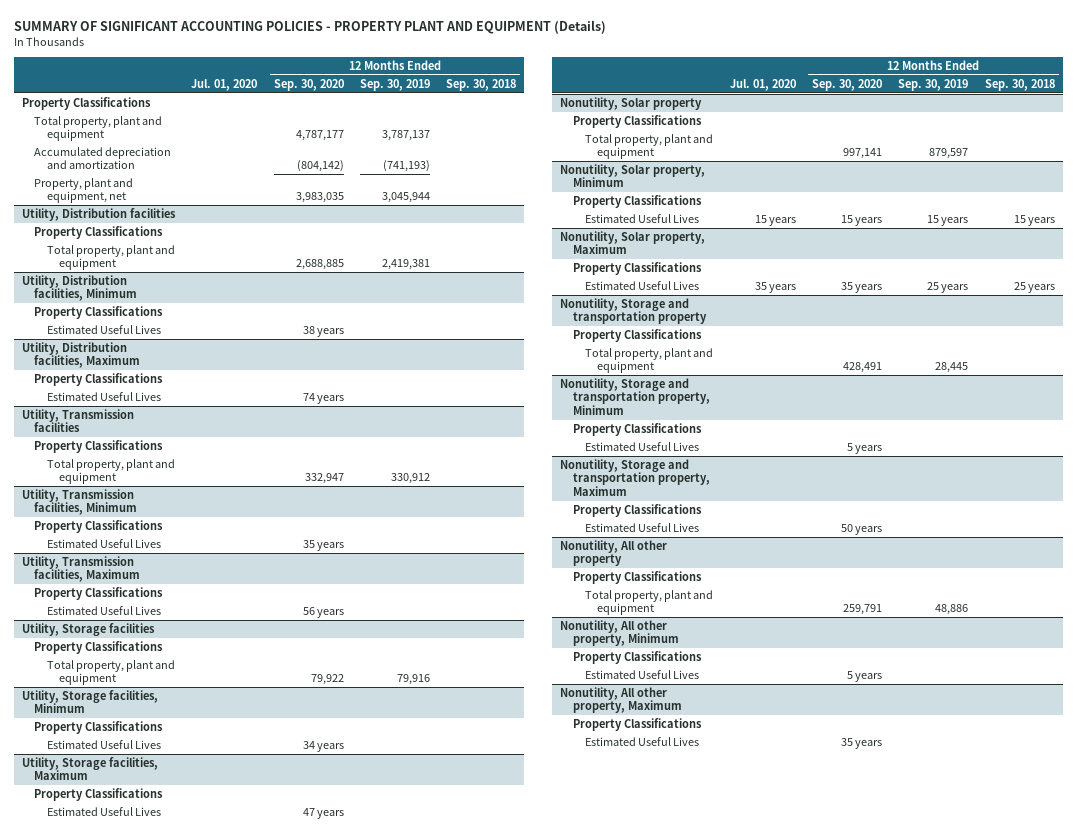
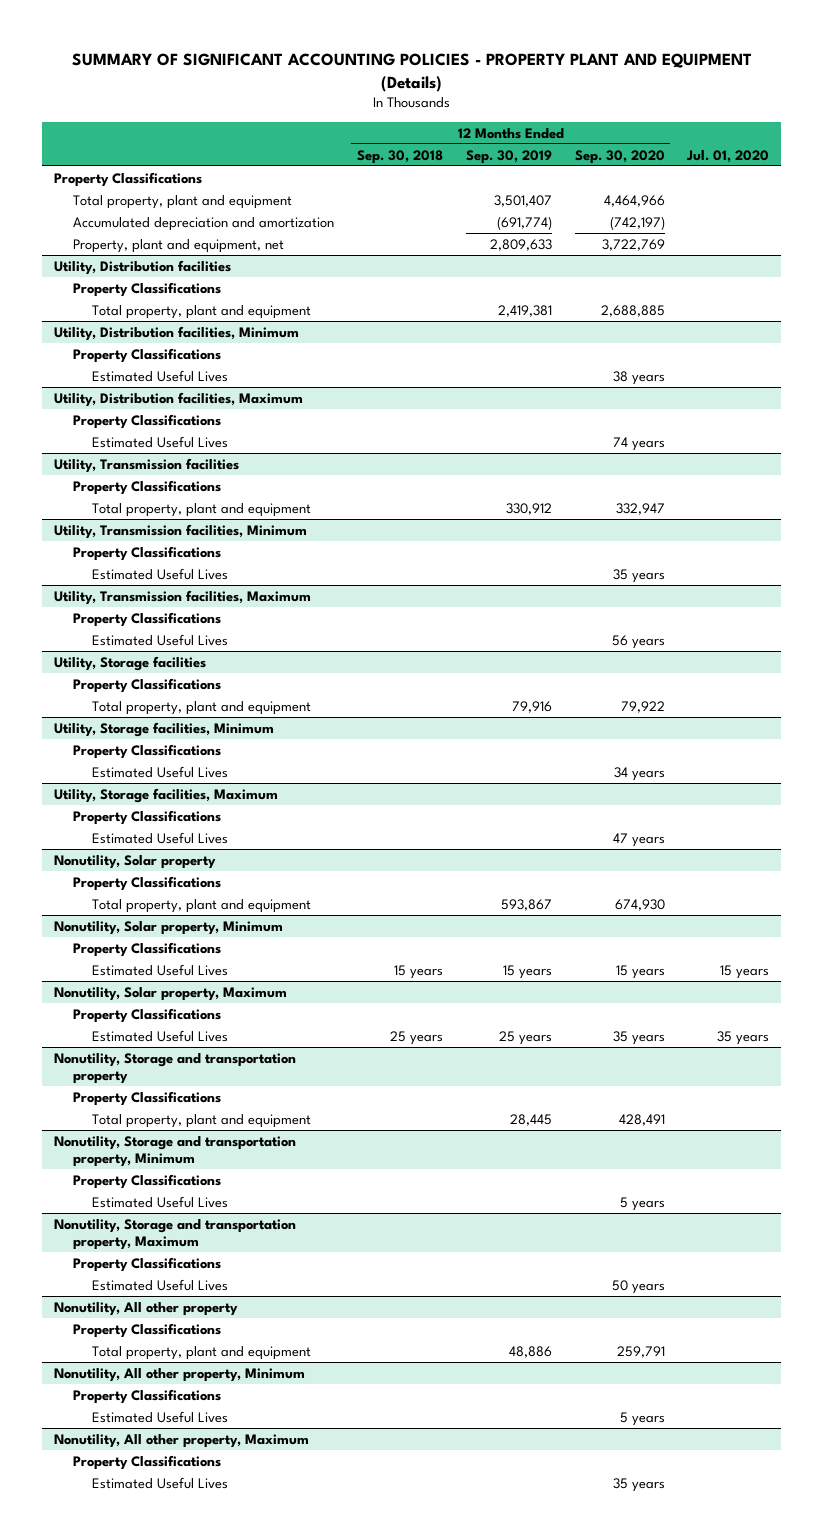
- | Jul. 01, 2020 | 12 Months Ended Sep. 30, 2020 | 12 Months Ended Sep. 30, 2019 | 12 Months Ended Sep. 30, 2018
+ | 12 Months Ended Sep. 30, 2018 | 12 Months Ended Sep. 30, 2019 | 12 Months Ended Sep. 30, 2020 | Jul. 01, 2020
- Total property, plant and equipment | | 4,787,177 | 3,787,137 |
- Accumulated depreciation and amortization | | (804,142) | (741,193) |
- Property, plant and equipment, net | | 3,983,035 | 3,045,944 |
+ Total property, plant and equipment | | 3,501,407 | 4,464,966 |
+ Accumulated depreciation and amortization | | (691,774) | (742,197) |
+ Property, plant and equipment, net | | 2,809,633 | 3,722,769 |
@ Nonutility, Solar property
- Total property, plant and equipment | | 997,141 | 879,597 |
+ Total property, plant and equipment | | 593,867 | 674,930 |

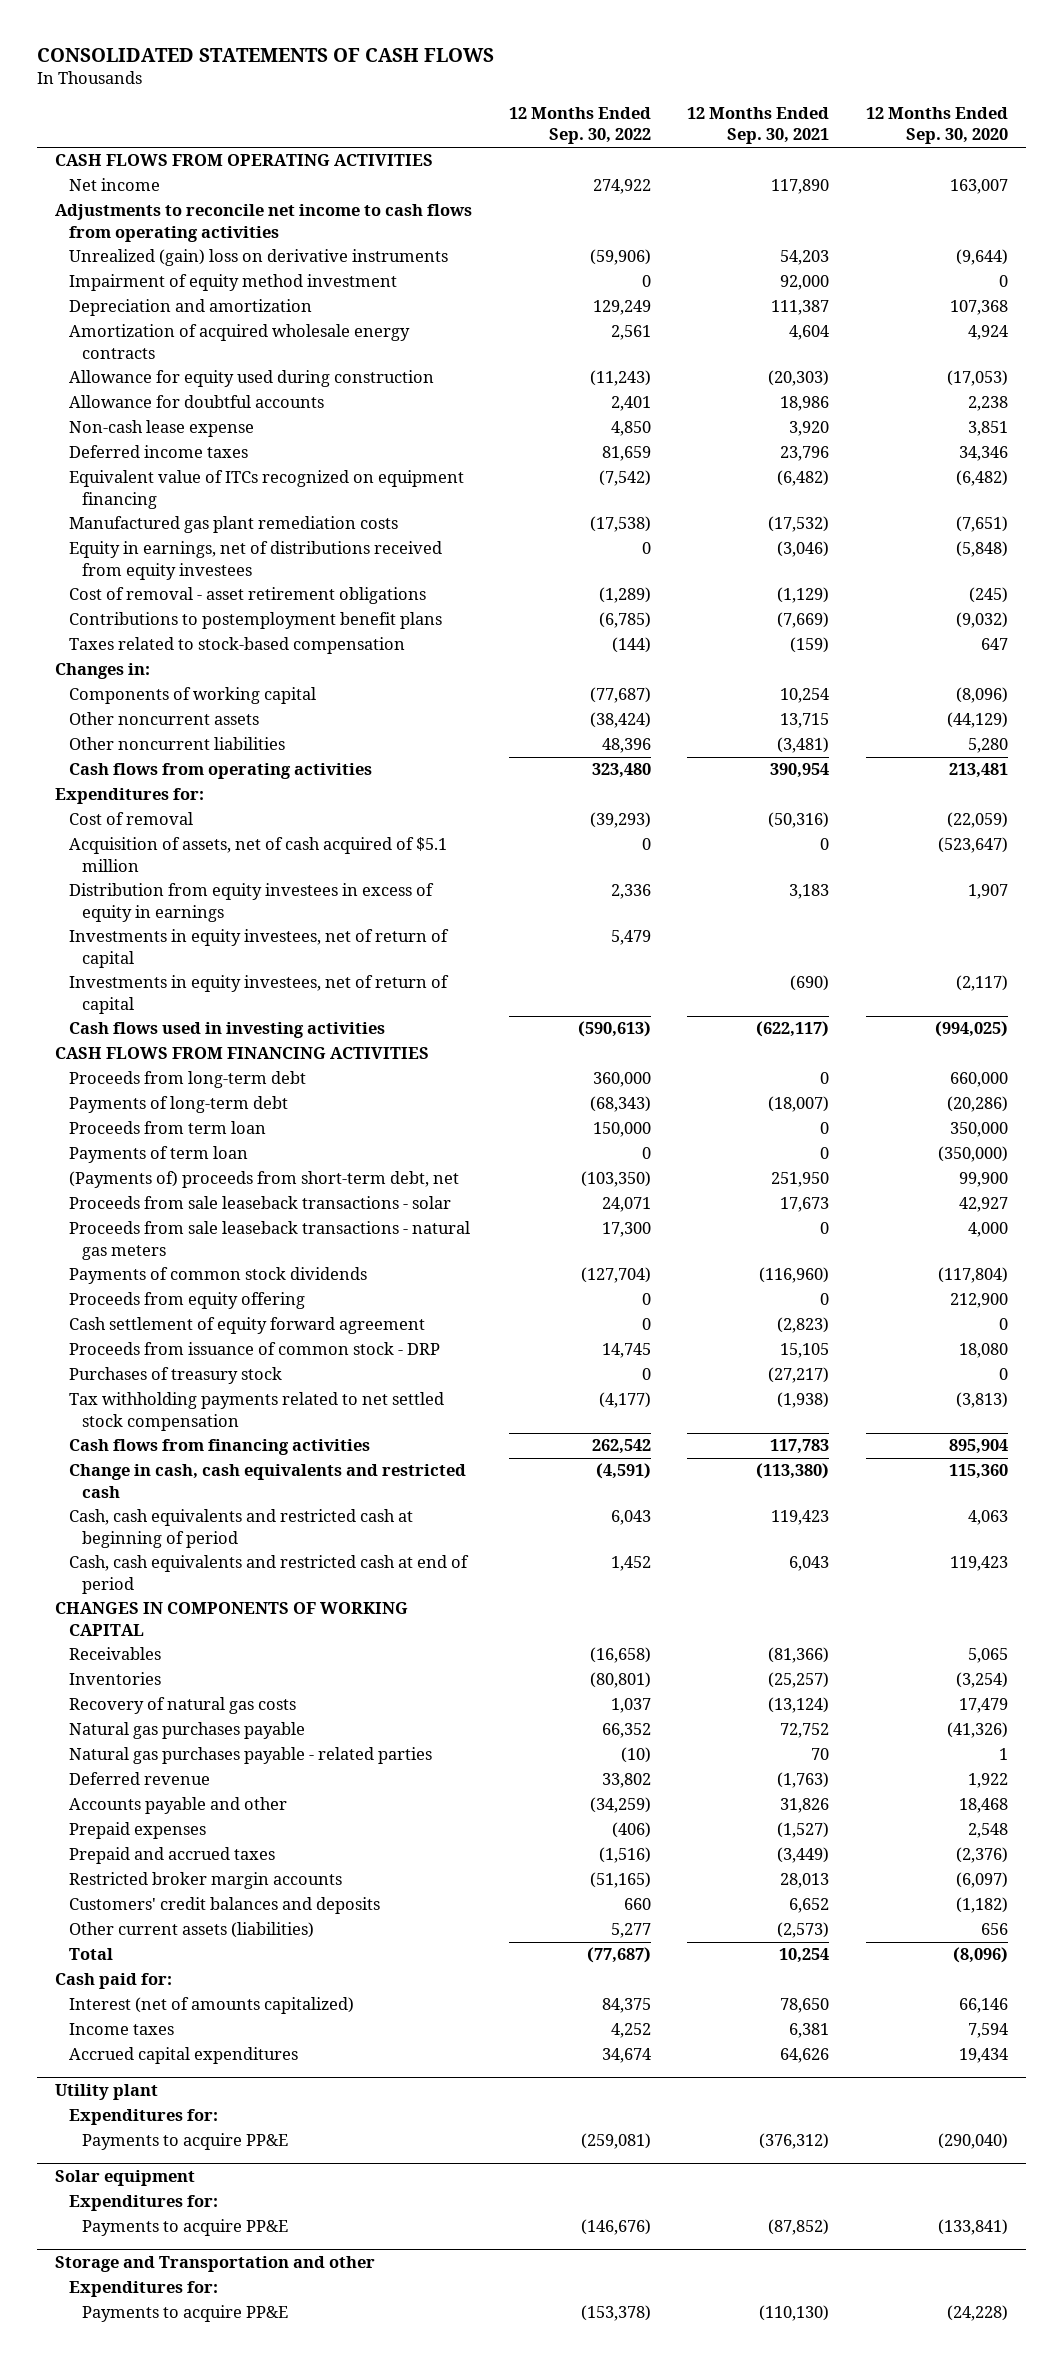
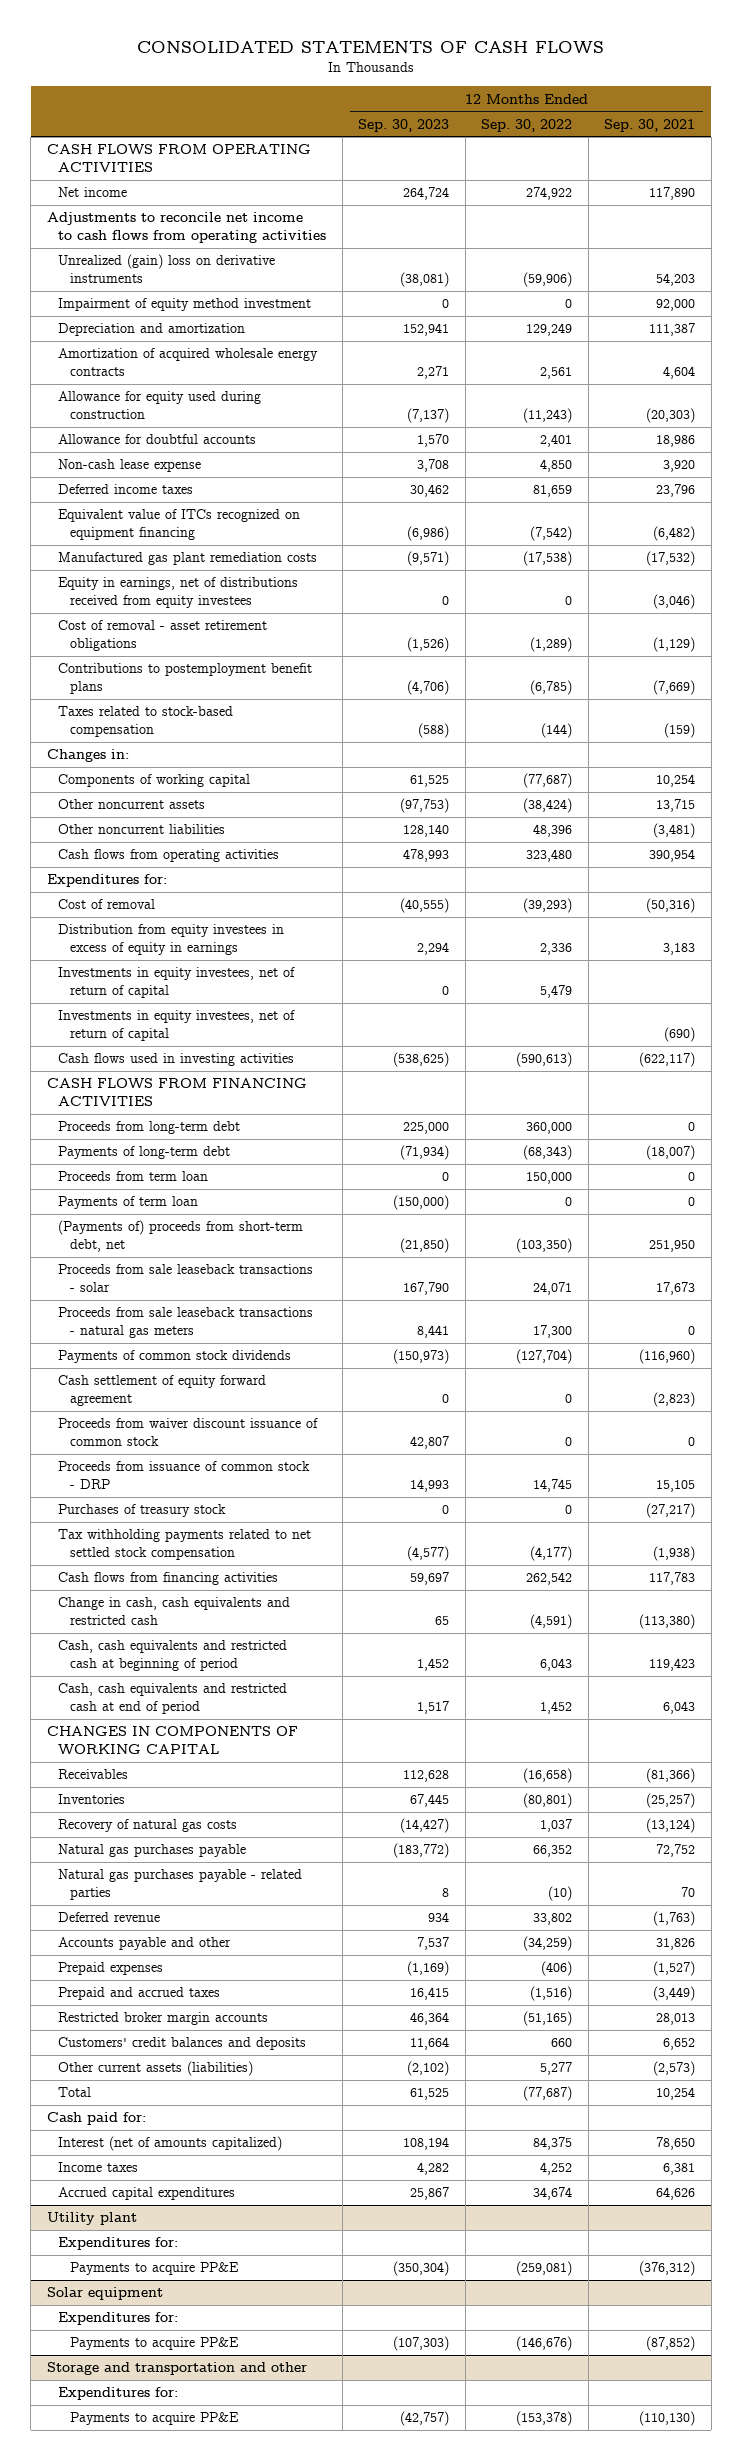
- | 12 Months Ended Sep. 30, 2022 | 12 Months Ended Sep. 30, 2021 | 12 Months Ended Sep. 30, 2020
+ | 12 Months Ended Sep. 30, 2023 | 12 Months Ended Sep. 30, 2022 | 12 Months Ended Sep. 30, 2021
- Acquisition of assets, net of cash acquired of $5.1 million | 0 | 0 | (523,647)
- Proceeds from equity offering | 0 | 0 | 212,900
+ Proceeds from waiver discount issuance of common stock | 42,807 | 0 | 0
- Storage and Transportation and other
+ Storage and transportation and other

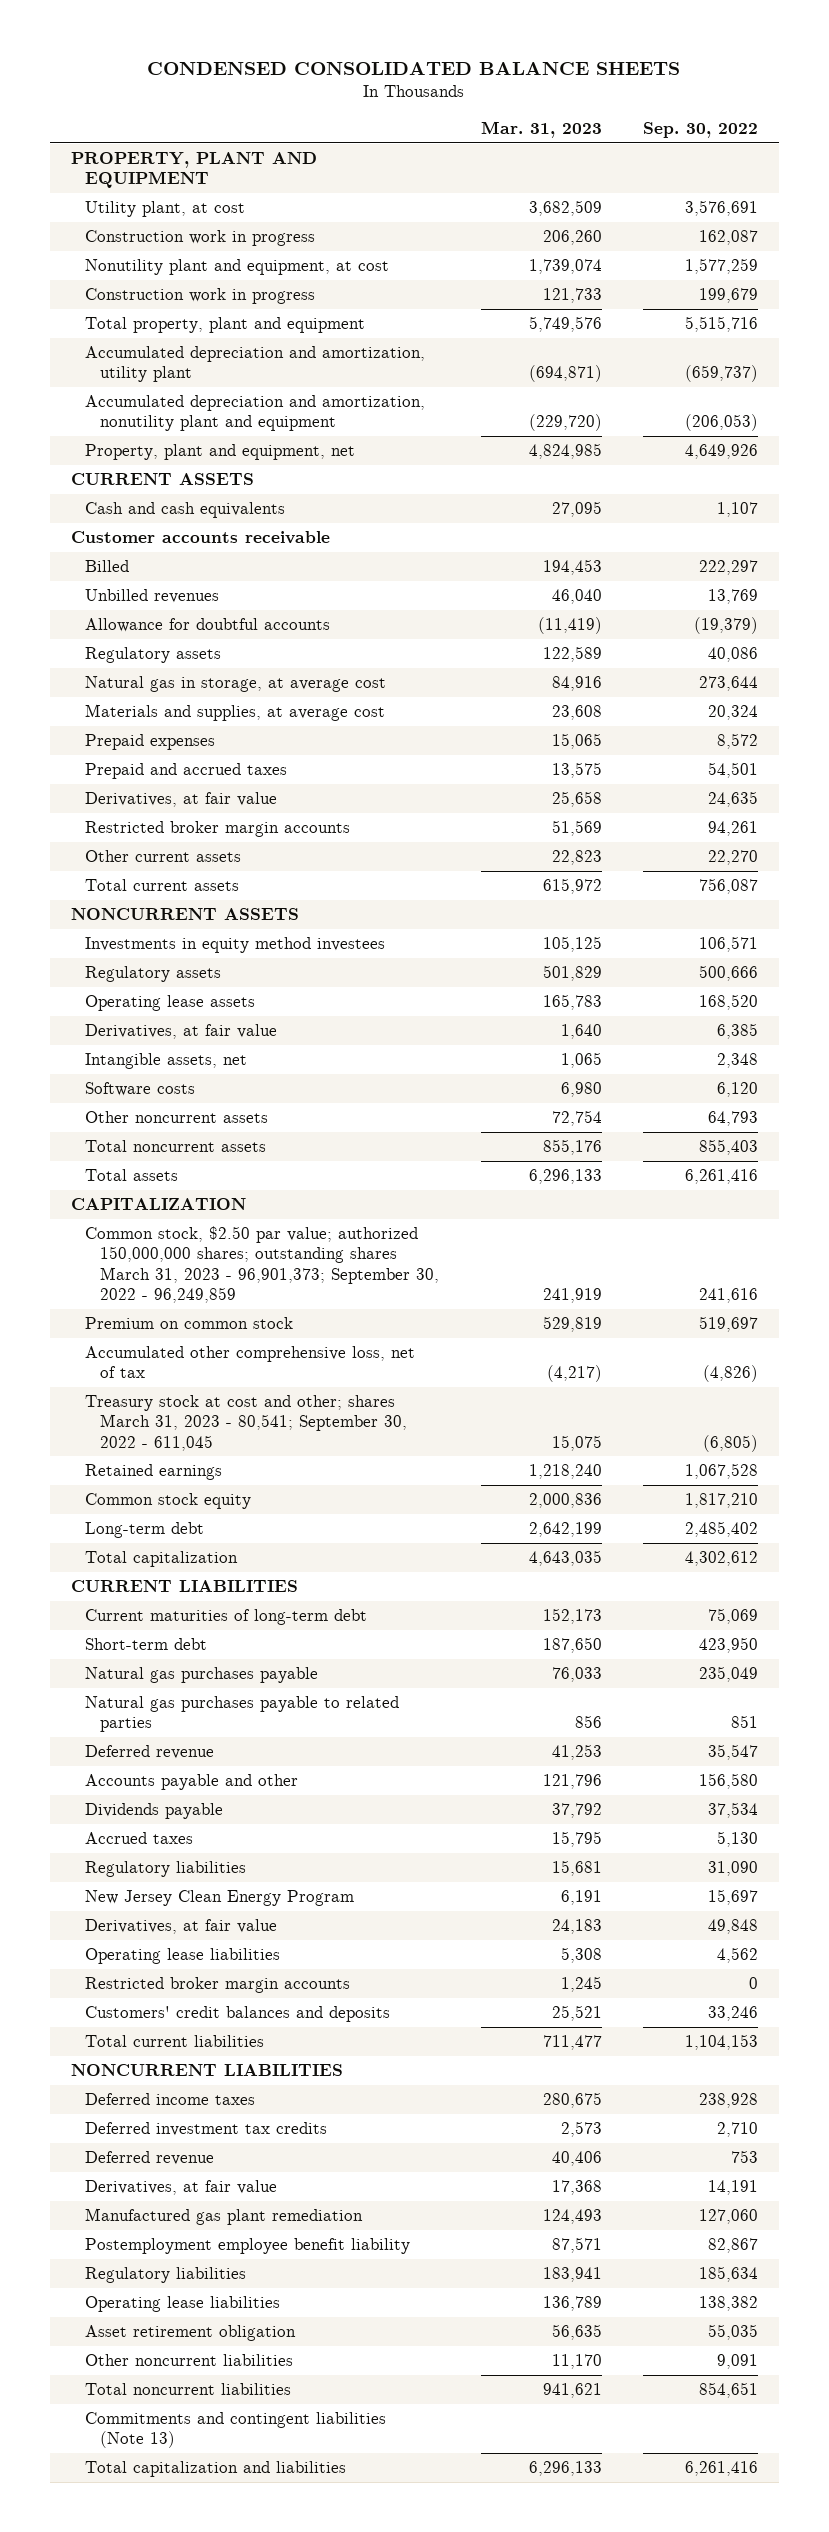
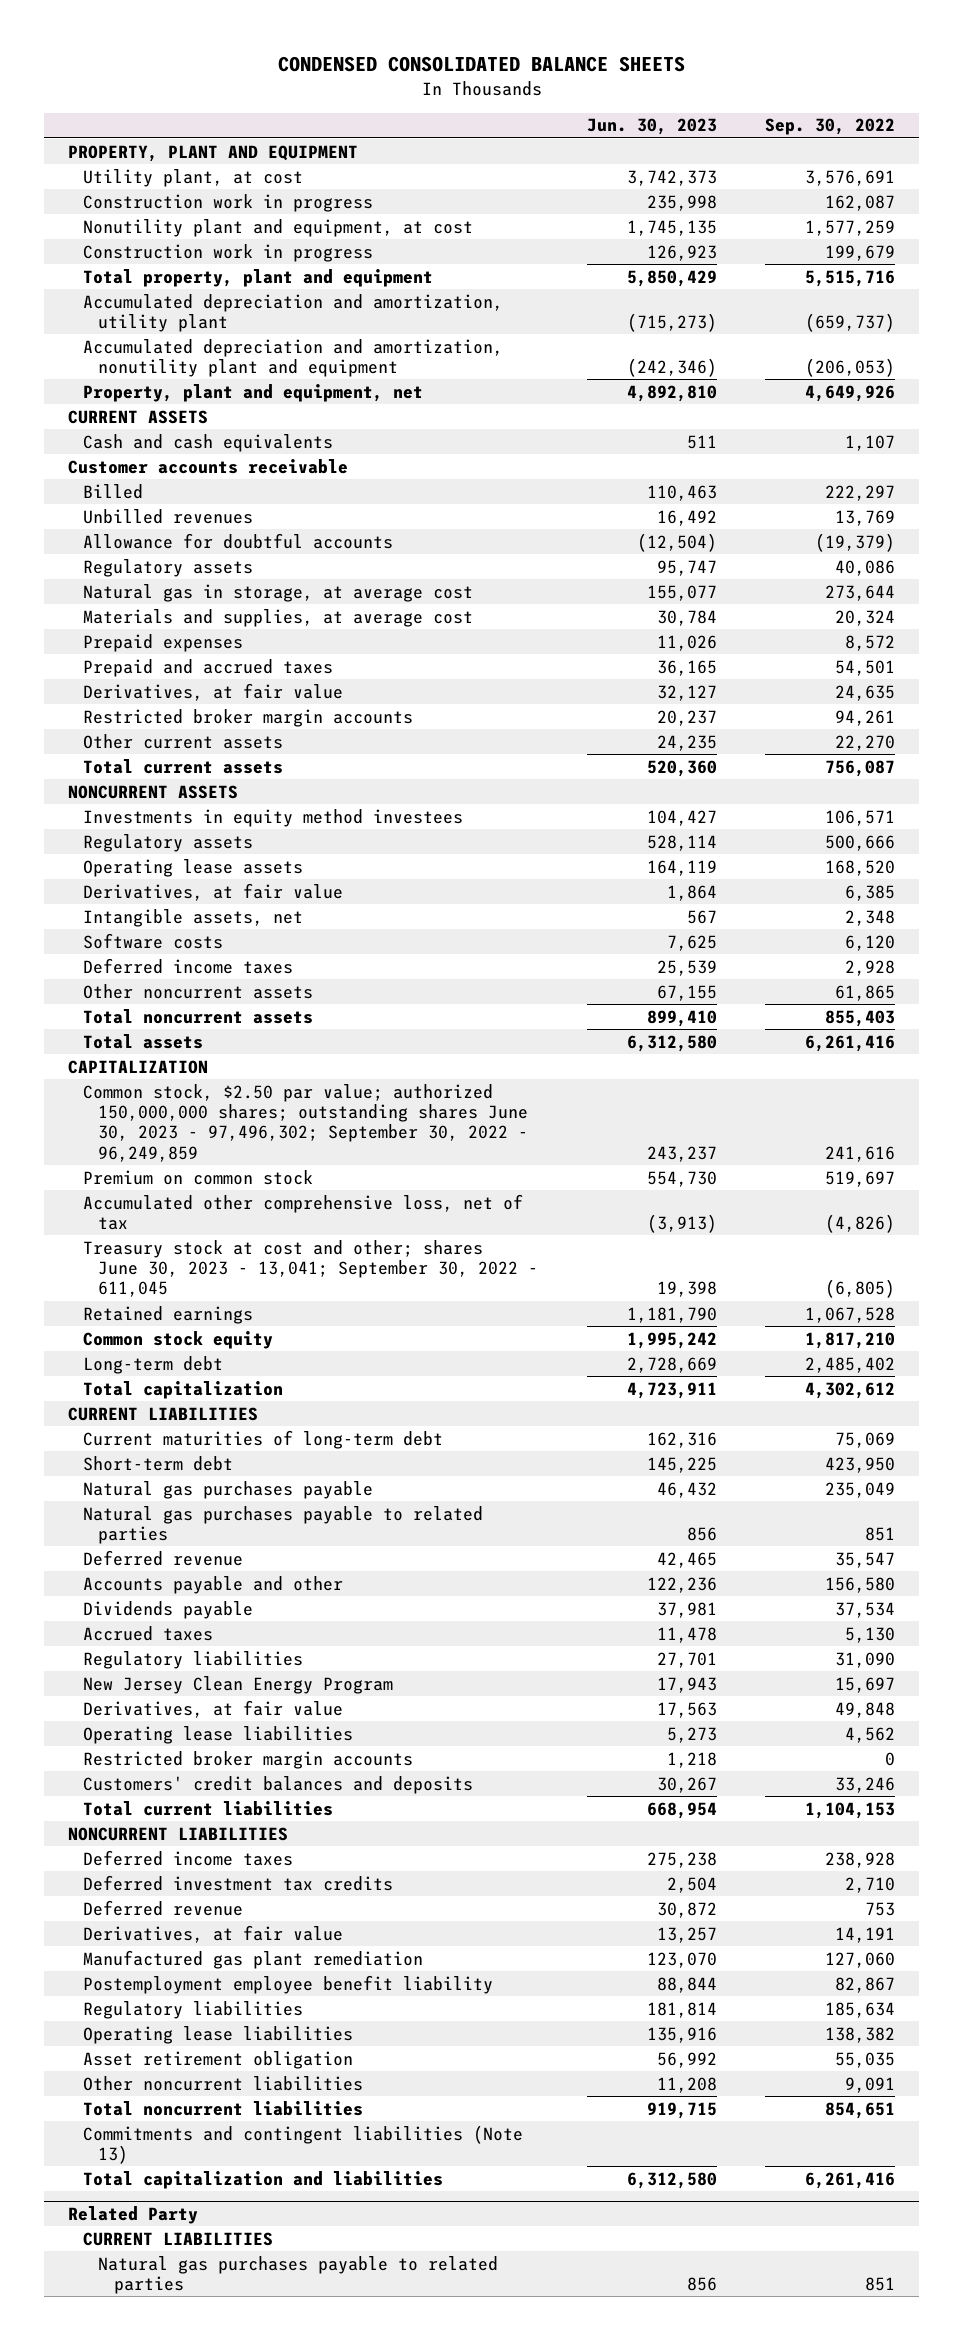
- | Mar. 31, 2023 | Sep. 30, 2022
+ | Jun. 30, 2023 | Sep. 30, 2022
- Other noncurrent assets | 72,754 | 64,793
+ Deferred income taxes | 25,539 | 2,928
+ Other noncurrent assets | 67,155 | 61,865
- Common stock, $2.50 par value; authorized 150,000,000 shares; outstanding shares March 31, 2023 - 96,901,373; September 30, 2022 - 96,249,859 | 241,919 | 241,616
+ Common stock, $2.50 par value; authorized 150,000,000 shares; outstanding shares June 30, 2023 - 97,496,302; September 30, 2022 - 96,249,859 | 243,237 | 241,616
- Treasury stock at cost and other; shares March 31, 2023 - 80,541; September 30, 2022 - 611,045 | 15,075 | (6,805)
+ Treasury stock at cost and other; shares June 30, 2023 - 13,041; September 30, 2022 - 611,045 | 19,398 | (6,805)
+ Related Party
+ CURRENT LIABILITIES
+ Natural gas purchases payable to related parties | 856 | 851

